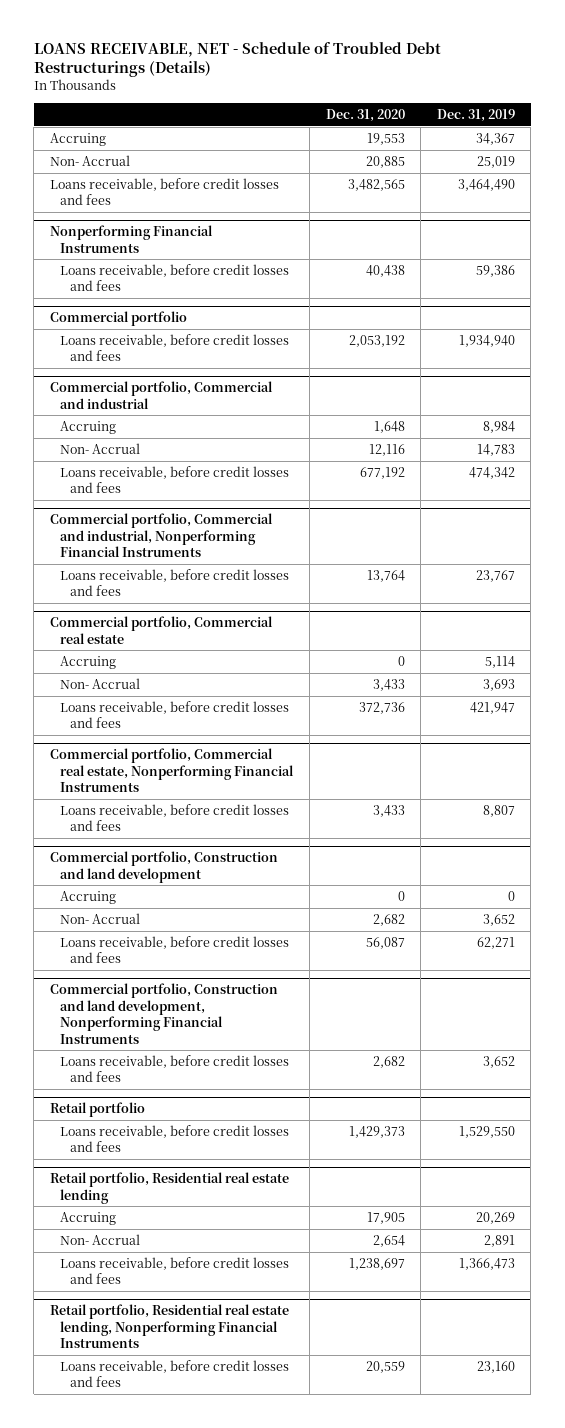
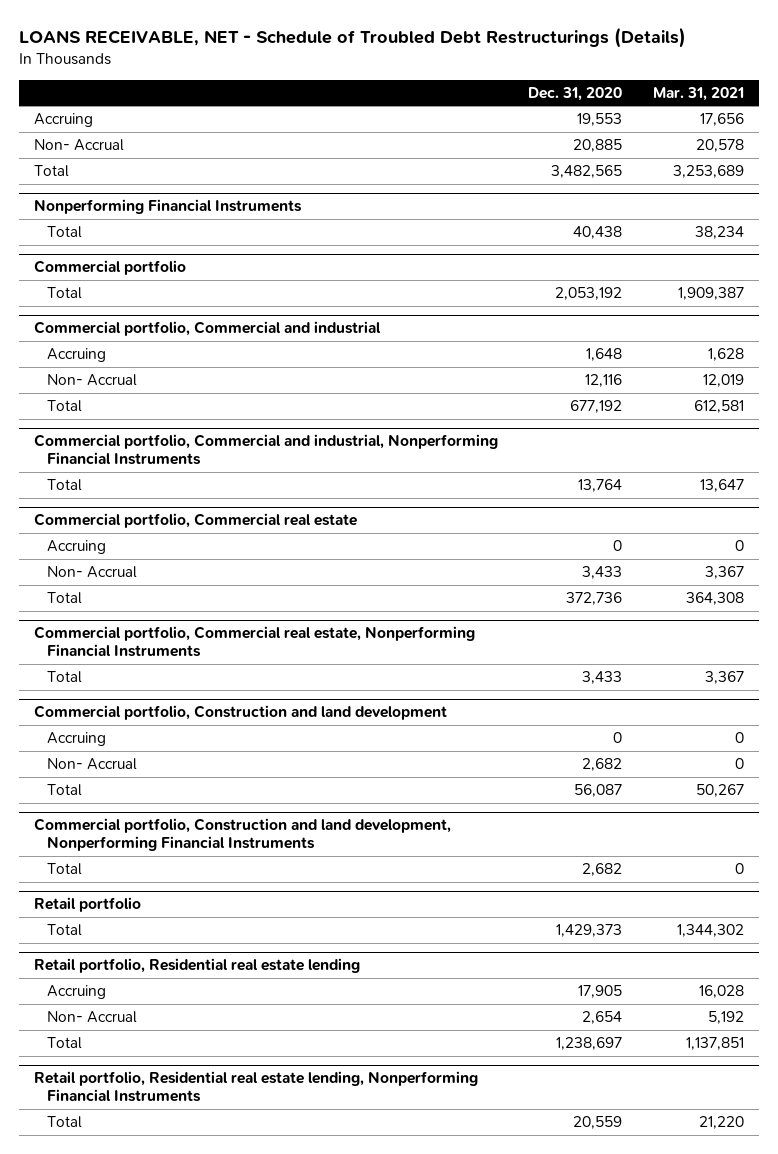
- | Dec. 31, 2020 | Dec. 31, 2019
+ | Dec. 31, 2020 | Mar. 31, 2021
- Loans receivable, before credit losses and fees | 3,482,565 | 3,464,490
+ Total | 3,482,565 | 3,253,689
@ Nonperforming Financial Instruments
- Loans receivable, before credit losses and fees | 40,438 | 59,386
+ Total | 40,438 | 38,234
@ Commercial portfolio
- Loans receivable, before credit losses and fees | 2,053,192 | 1,934,940
+ Total | 2,053,192 | 1,909,387
@ Commercial portfolio, Commercial and industrial
- Loans receivable, before credit losses and fees | 677,192 | 474,342
+ Total | 677,192 | 612,581
@ Commercial portfolio, Commercial and industrial, Nonperforming Financial Instruments
- Loans receivable, before credit losses and fees | 13,764 | 23,767
+ Total | 13,764 | 13,647
@ Commercial portfolio, Commercial real estate
- Loans receivable, before credit losses and fees | 372,736 | 421,947
+ Total | 372,736 | 364,308
@ Commercial portfolio, Commercial real estate, Nonperforming Financial Instruments
- Loans receivable, before credit losses and fees | 3,433 | 8,807
+ Total | 3,433 | 3,367
@ Commercial portfolio, Construction and land development
- Loans receivable, before credit losses and fees | 56,087 | 62,271
+ Total | 56,087 | 50,267
@ Commercial portfolio, Construction and land development, Nonperforming Financial Instruments
- Loans receivable, before credit losses and fees | 2,682 | 3,652
+ Total | 2,682 | 0
@ Retail portfolio
- Loans receivable, before credit losses and fees | 1,429,373 | 1,529,550
+ Total | 1,429,373 | 1,344,302
@ Retail portfolio, Residential real estate lending
- Loans receivable, before credit losses and fees | 1,238,697 | 1,366,473
+ Total | 1,238,697 | 1,137,851
@ Retail portfolio, Residential real estate lending, Nonperforming Financial Instruments
- Loans receivable, before credit losses and fees | 20,559 | 23,160
+ Total | 20,559 | 21,220

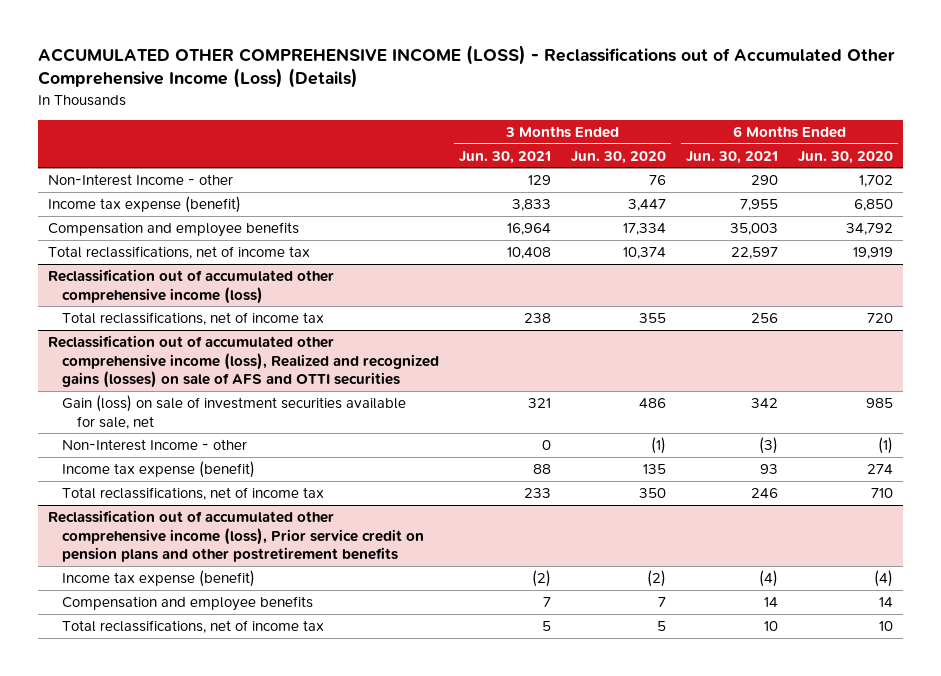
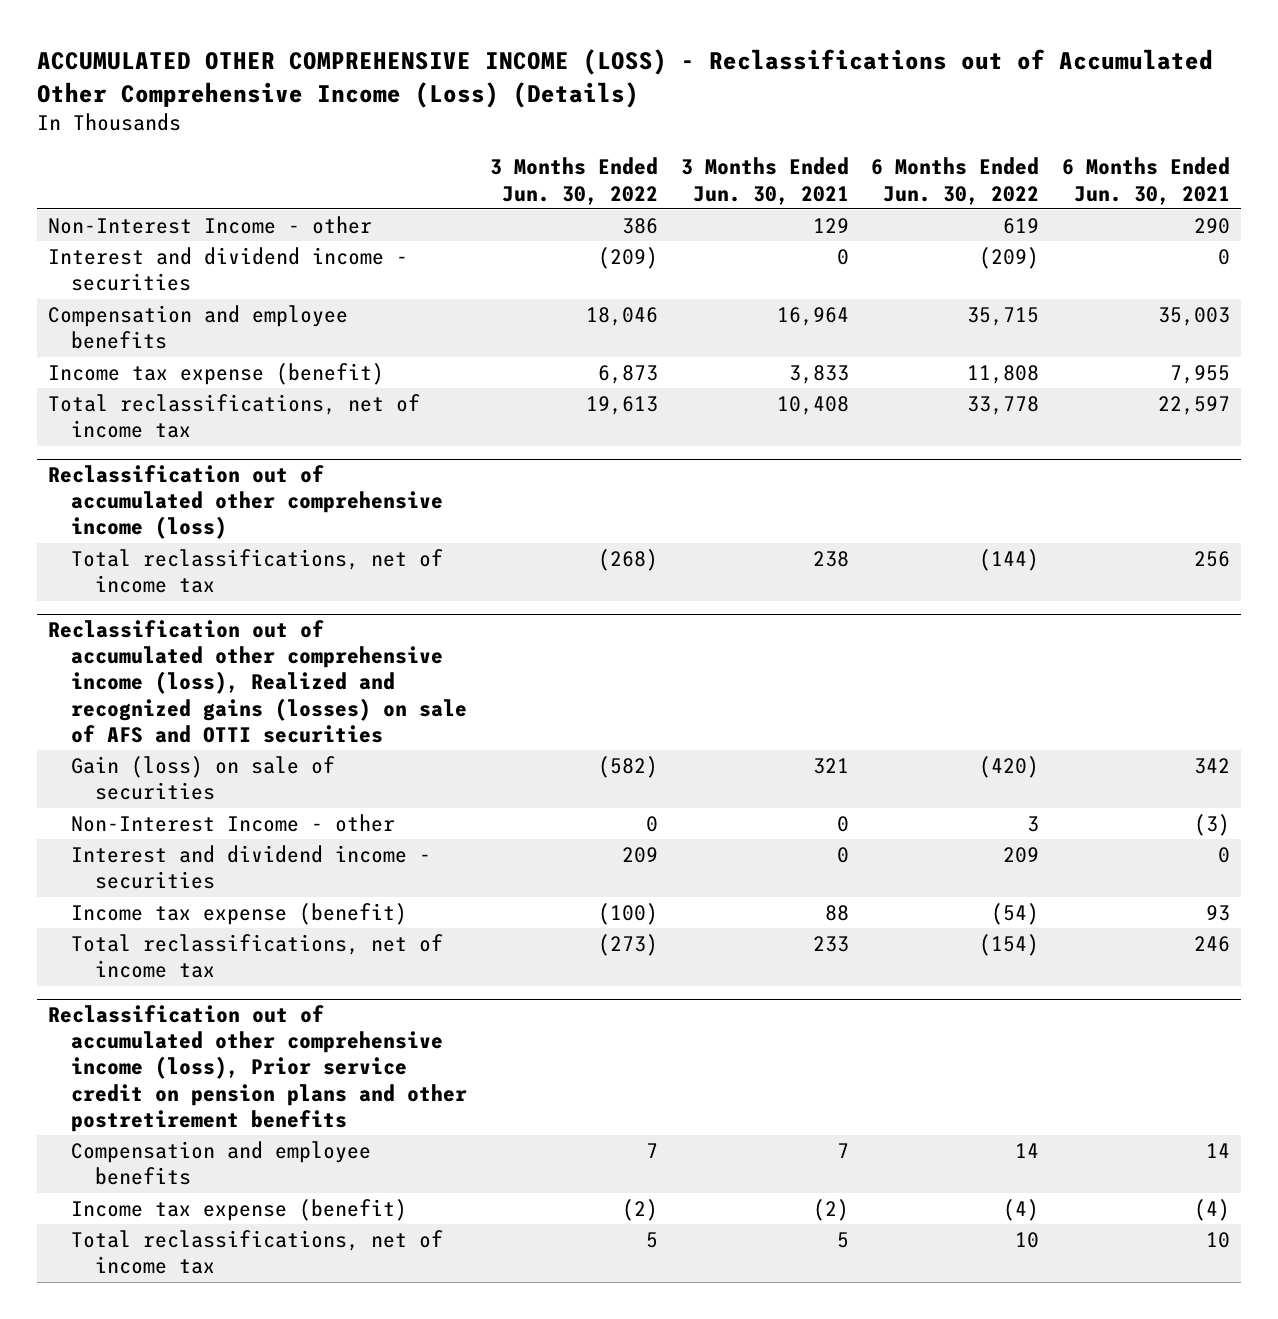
- | 3 Months Ended Jun. 30, 2021 | 3 Months Ended Jun. 30, 2020 | 6 Months Ended Jun. 30, 2021 | 6 Months Ended Jun. 30, 2020
+ | 3 Months Ended Jun. 30, 2022 | 3 Months Ended Jun. 30, 2021 | 6 Months Ended Jun. 30, 2022 | 6 Months Ended Jun. 30, 2021
+ Interest and dividend income - securities | (209) | 0 | (209) | 0
moved down: Income tax expense (benefit) | 6,873 | 3,833 | 11,808 | 7,955
@ Reclassification out of accumulated other comprehensive income (loss), Realized and recognized gains (losses) on sale of AFS and OTTI securities
- Gain (loss) on sale of investment securities available for sale, net | 321 | 486 | 342 | 985
+ Gain (loss) on sale of securities | (582) | 321 | (420) | 342
+ Interest and dividend income - securities | 209 | 0 | 209 | 0
@ Reclassification out of accumulated other comprehensive income (loss), Prior service credit on pension plans and other postretirement benefits
moved down: Income tax expense (benefit) | (2) | (2) | (4) | (4)

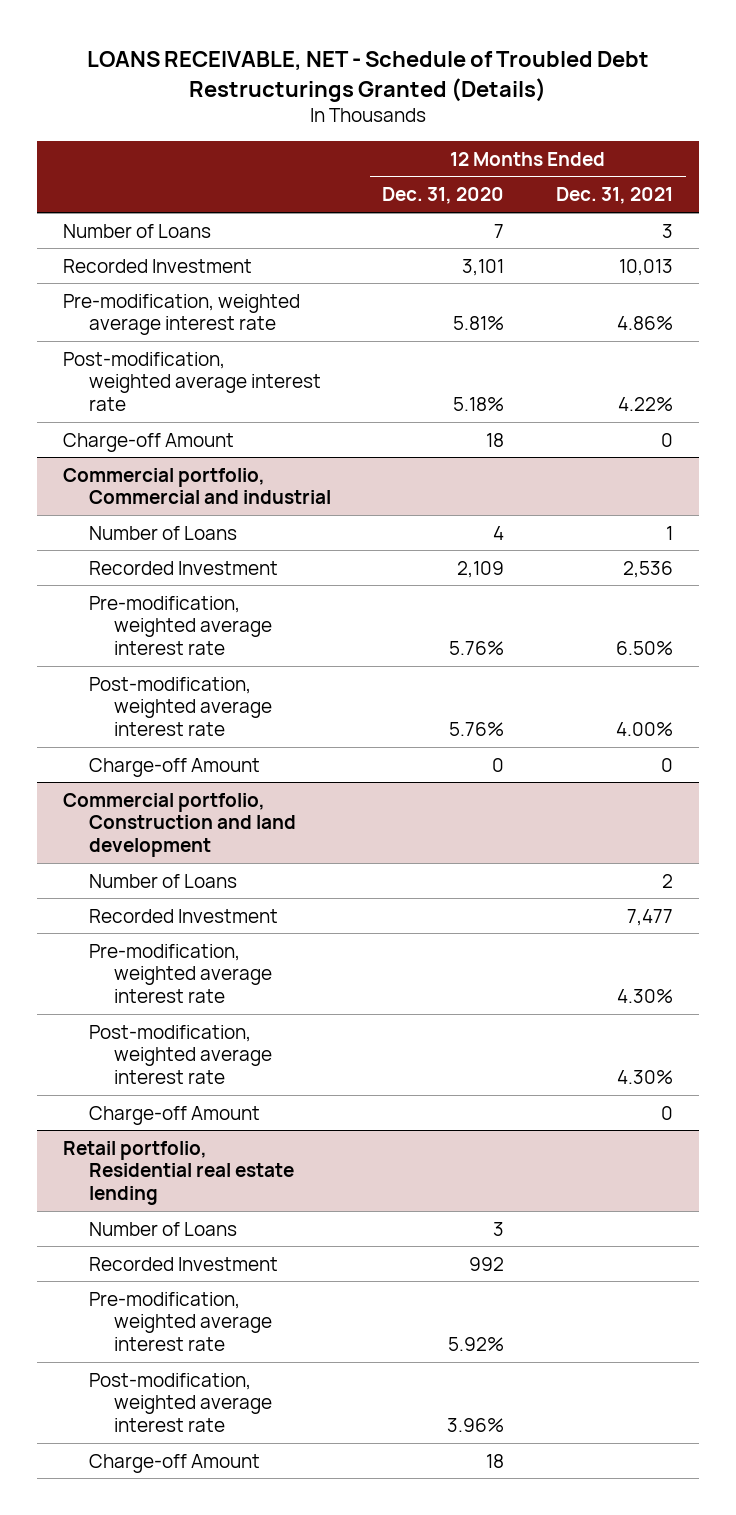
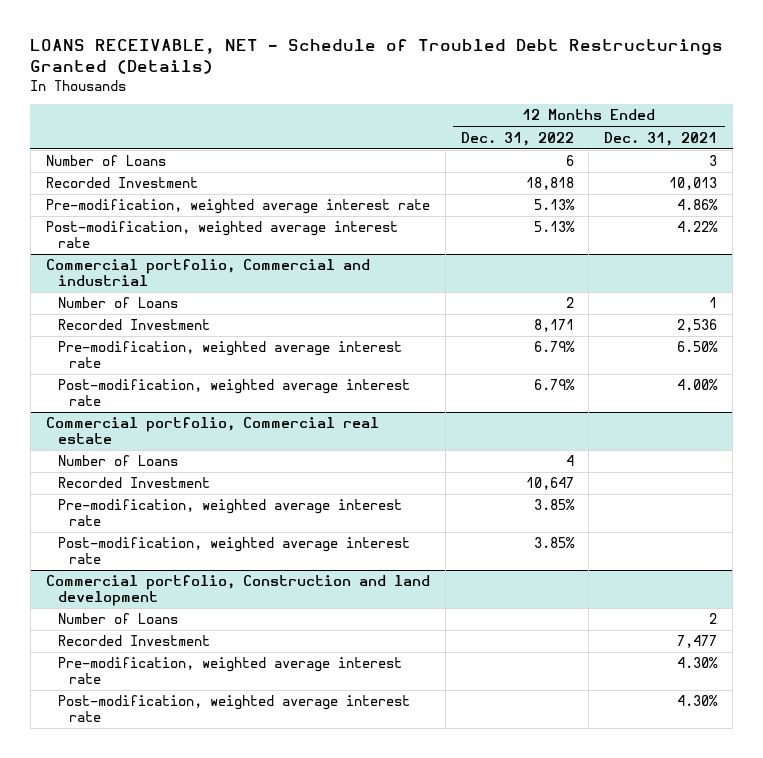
- | 12 Months Ended Dec. 31, 2020 | 12 Months Ended Dec. 31, 2021
+ | 12 Months Ended Dec. 31, 2022 | 12 Months Ended Dec. 31, 2021
- Charge-off Amount | 18 | 0
@ Commercial portfolio, Commercial and industrial
- Charge-off Amount | 0 | 0
+ Commercial portfolio, Commercial real estate
+ Number of Loans | 4 |
+ Recorded Investment | 10,647 |
+ Pre-modification, weighted average interest rate | 3.85% |
+ Post-modification, weighted average interest rate | 3.85% |
@ Commercial portfolio, Construction and land development
- Charge-off Amount | | 0
- Retail portfolio, Residential real estate lending
- Number of Loans | 3 |
- Recorded Investment | 992 |
- Pre-modification, weighted average interest rate | 5.92% |
- Post-modification, weighted average interest rate | 3.96% |
- Charge-off Amount | 18 |

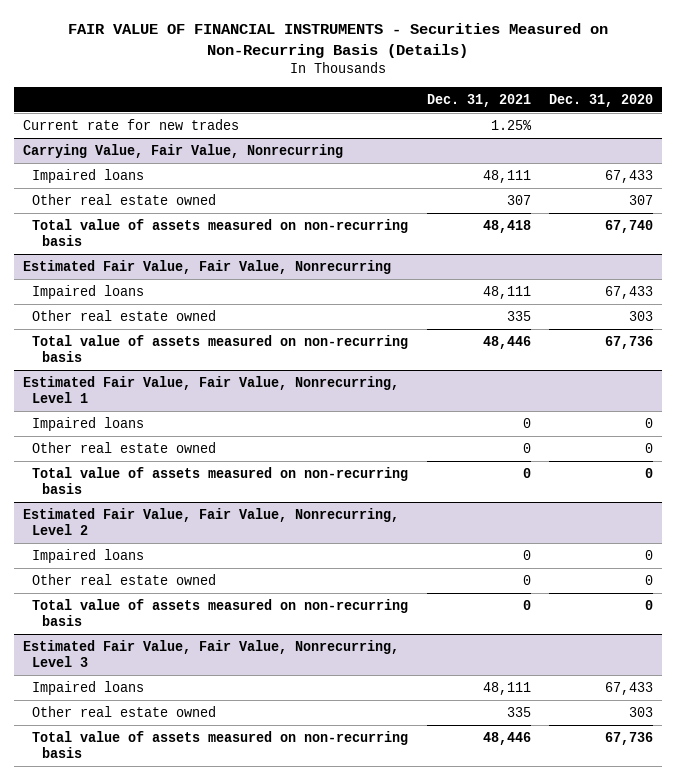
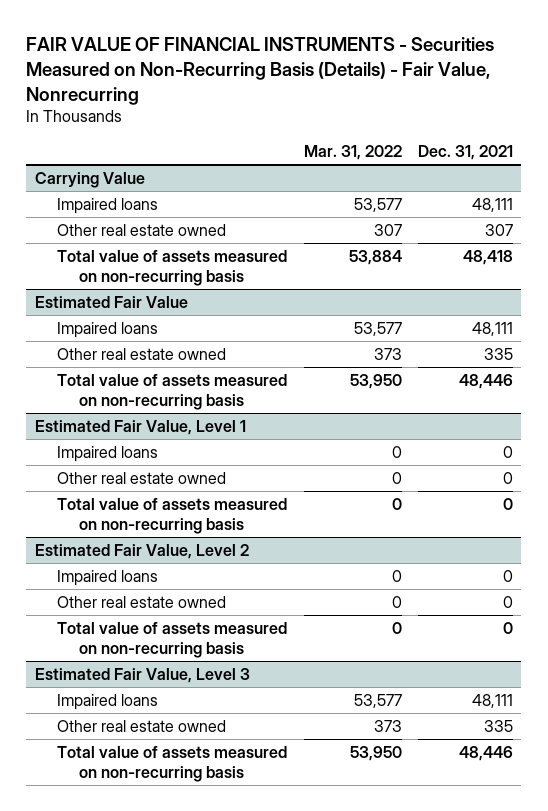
- FAIR VALUE OF FINANCIAL INSTRUMENTS - Securities Measured on Non-Recurring Basis (Details)
+ FAIR VALUE OF FINANCIAL INSTRUMENTS - Securities Measured on Non-Recurring Basis (Details) - Fair Value, Nonrecurring
- | Dec. 31, 2021 | Dec. 31, 2020
+ | Mar. 31, 2022 | Dec. 31, 2021
- Current rate for new trades | 1.25% |
- Carrying Value, Fair Value, Nonrecurring
+ Carrying Value
- Estimated Fair Value, Fair Value, Nonrecurring
+ Estimated Fair Value
- Estimated Fair Value, Fair Value, Nonrecurring, Level 1
+ Estimated Fair Value, Level 1
- Estimated Fair Value, Fair Value, Nonrecurring, Level 2
+ Estimated Fair Value, Level 2
- Estimated Fair Value, Fair Value, Nonrecurring, Level 3
+ Estimated Fair Value, Level 3

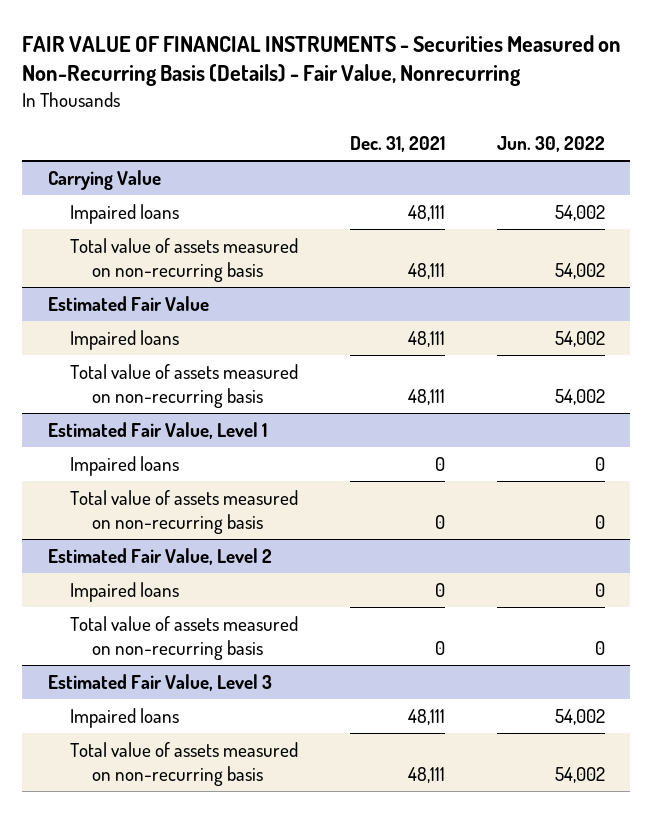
- | Mar. 31, 2022 | Dec. 31, 2021
+ | Dec. 31, 2021 | Jun. 30, 2022
@ Carrying Value
- Other real estate owned | 307 | 307
- Total value of assets measured on non-recurring basis | 53,884 | 48,418
+ Total value of assets measured on non-recurring basis | 48,111 | 54,002
@ Estimated Fair Value
- Other real estate owned | 373 | 335
- Total value of assets measured on non-recurring basis | 53,950 | 48,446
+ Total value of assets measured on non-recurring basis | 48,111 | 54,002
@ Estimated Fair Value, Level 1
- Other real estate owned | 0 | 0
@ Estimated Fair Value, Level 2
- Other real estate owned | 0 | 0
@ Estimated Fair Value, Level 3
- Other real estate owned | 373 | 335
- Total value of assets measured on non-recurring basis | 53,950 | 48,446
+ Total value of assets measured on non-recurring basis | 48,111 | 54,002

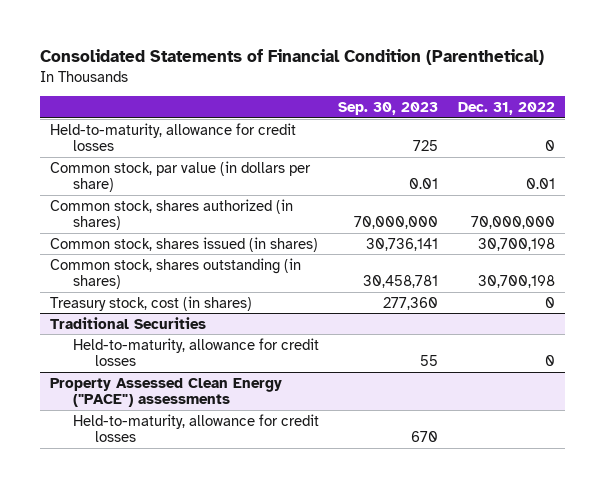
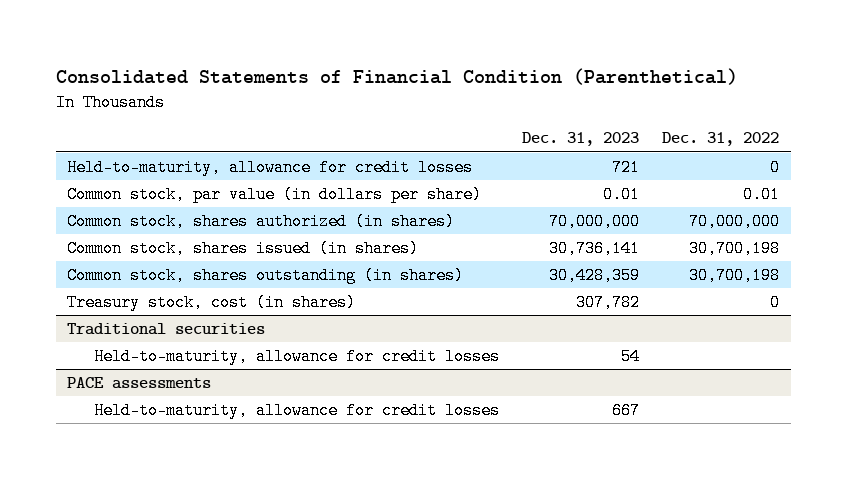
- | Sep. 30, 2023 | Dec. 31, 2022
+ | Dec. 31, 2023 | Dec. 31, 2022
- Traditional Securities
- Held-to-maturity, allowance for credit losses | 55 | 0
- Property Assessed Clean Energy ("PACE") assessments
+ Traditional securities
+ PACE assessments
+ Held-to-maturity, allowance for credit losses | 667 |

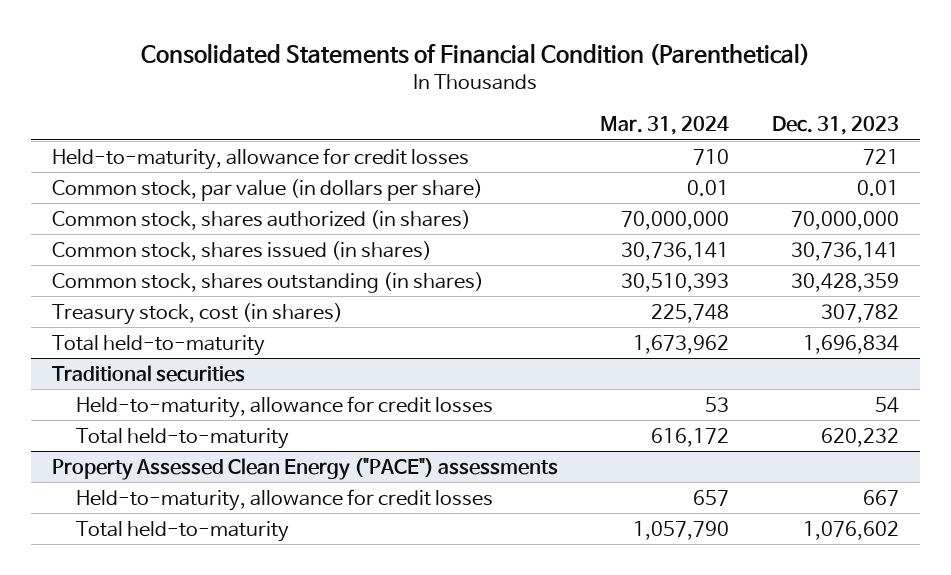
- | Dec. 31, 2023 | Dec. 31, 2022
+ | Mar. 31, 2024 | Dec. 31, 2023
+ Total held-to-maturity | 1,673,962 | 1,696,834
- PACE assessments
@ Traditional securities
+ Total held-to-maturity | 616,172 | 620,232
+ Property Assessed Clean Energy ("PACE") assessments
+ Total held-to-maturity | 1,057,790 | 1,076,602

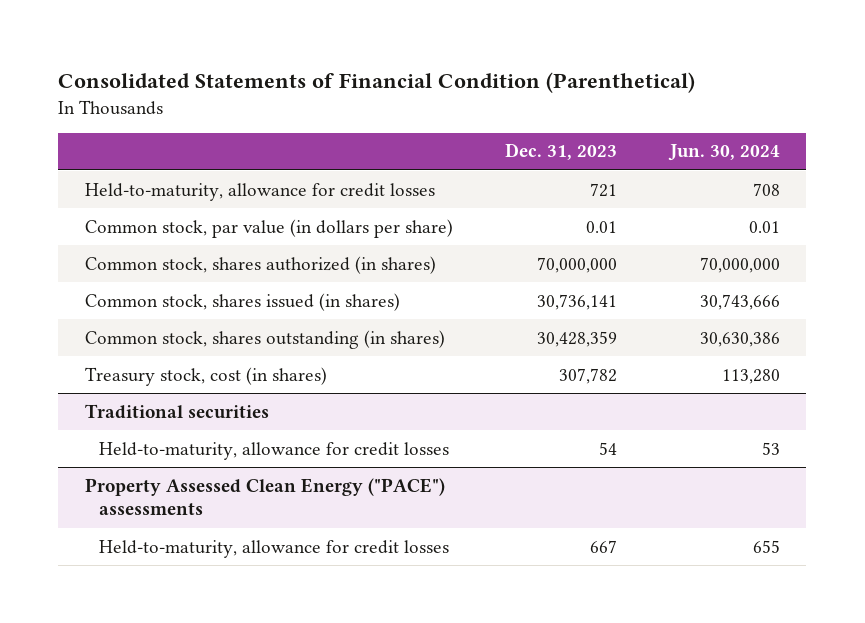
- | Mar. 31, 2024 | Dec. 31, 2023
+ | Dec. 31, 2023 | Jun. 30, 2024
- Total held-to-maturity | 1,673,962 | 1,696,834
@ Traditional securities
- Total held-to-maturity | 616,172 | 620,232
@ Property Assessed Clean Energy ("PACE") assessments
- Total held-to-maturity | 1,057,790 | 1,076,602

